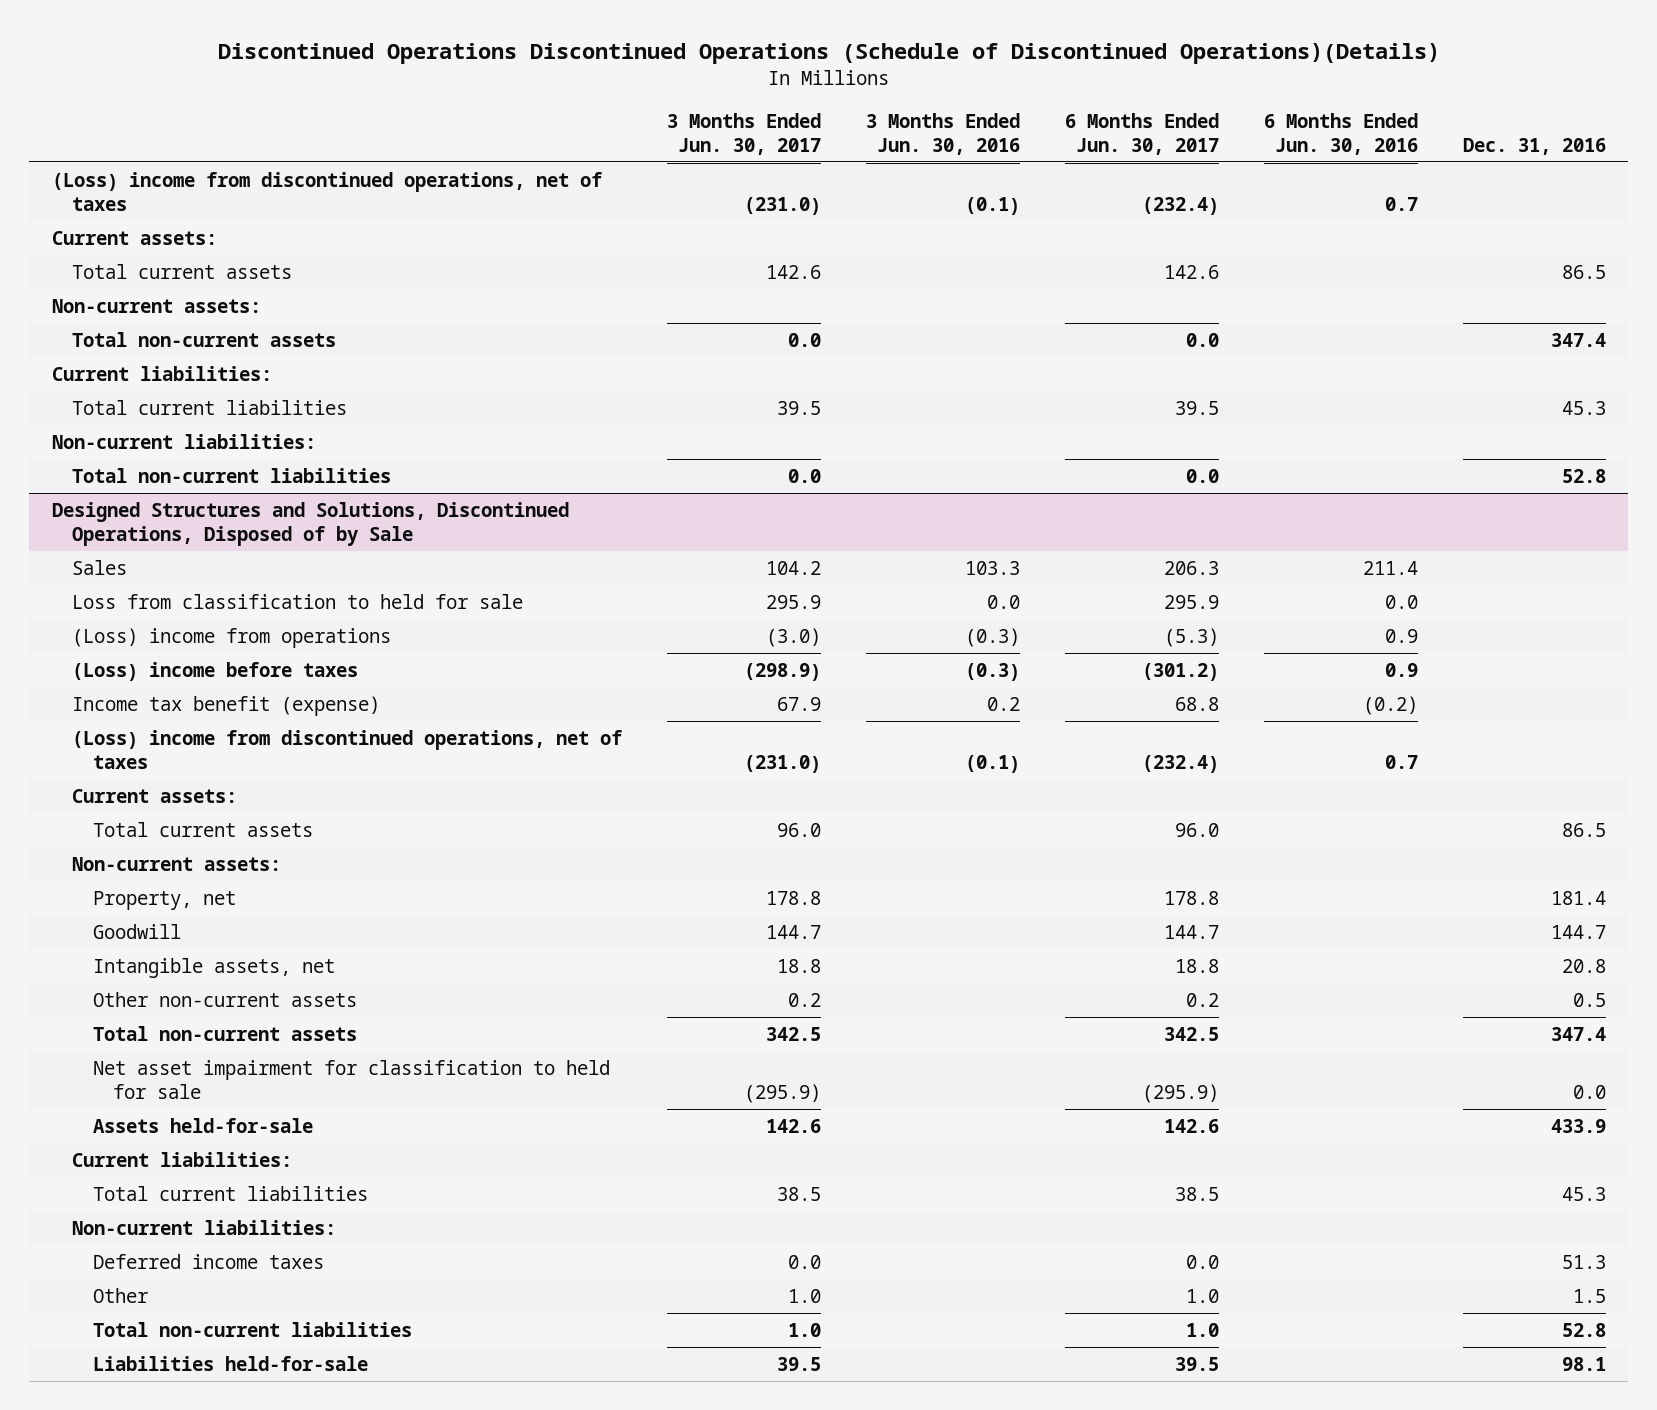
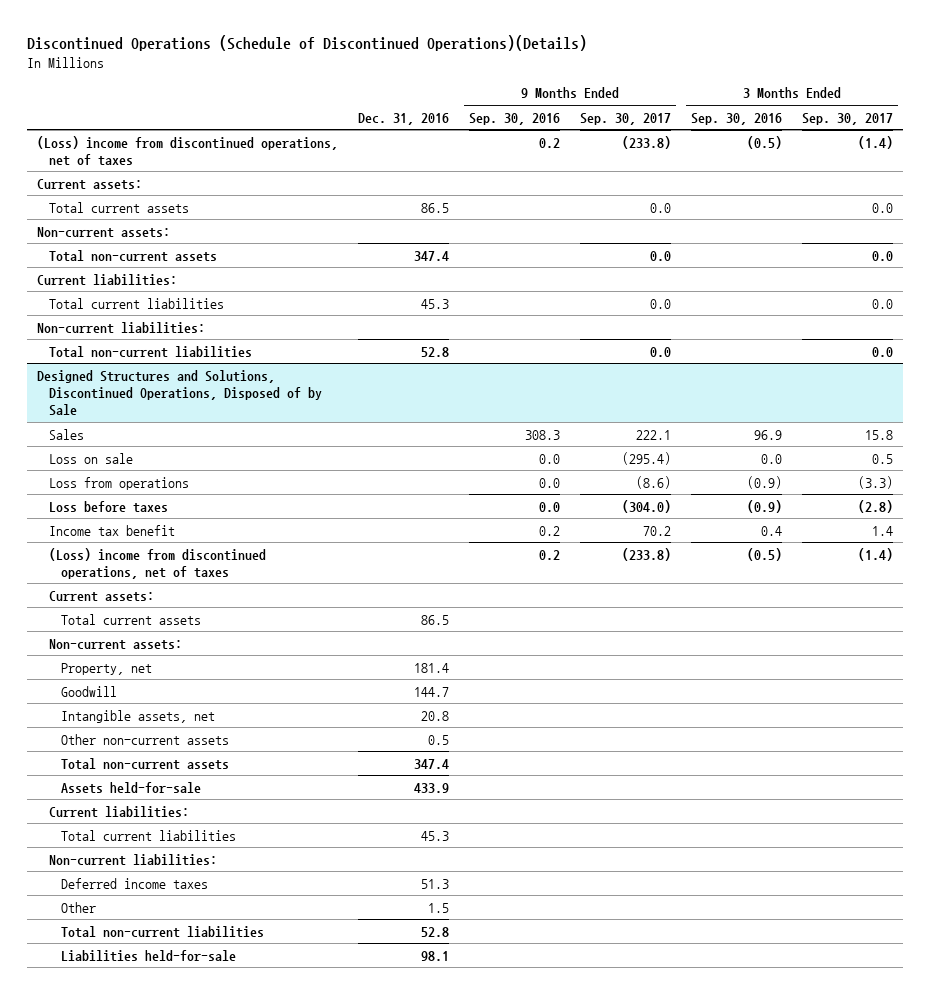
- Discontinued Operations Discontinued Operations (Schedule of Discontinued Operations)(Details)
+ Discontinued Operations (Schedule of Discontinued Operations)(Details)
- | 3 Months Ended Jun. 30, 2017 | 3 Months Ended Jun. 30, 2016 | 6 Months Ended Jun. 30, 2017 | 6 Months Ended Jun. 30, 2016 | Dec. 31, 2016
+ | Dec. 31, 2016 | 9 Months Ended Sep. 30, 2016 | 9 Months Ended Sep. 30, 2017 | 3 Months Ended Sep. 30, 2016 | 3 Months Ended Sep. 30, 2017
@ Designed Structures and Solutions, Discontinued Operations, Disposed of by Sale
- Loss from classification to held for sale | 295.9 | 0.0 | 295.9 | 0.0 |
- (Loss) income from operations | (3.0) | (0.3) | (5.3) | 0.9 |
- (Loss) income before taxes | (298.9) | (0.3) | (301.2) | 0.9 |
- Income tax benefit (expense) | 67.9 | 0.2 | 68.8 | (0.2) |
+ Loss on sale | | 0.0 | (295.4) | 0.0 | 0.5
+ Loss from operations | | 0.0 | (8.6) | (0.9) | (3.3)
+ Loss before taxes | | 0.0 | (304.0) | (0.9) | (2.8)
+ Income tax benefit | | 0.2 | 70.2 | 0.4 | 1.4
- Net asset impairment for classification to held for sale | (295.9) | | (295.9) | | 0.0

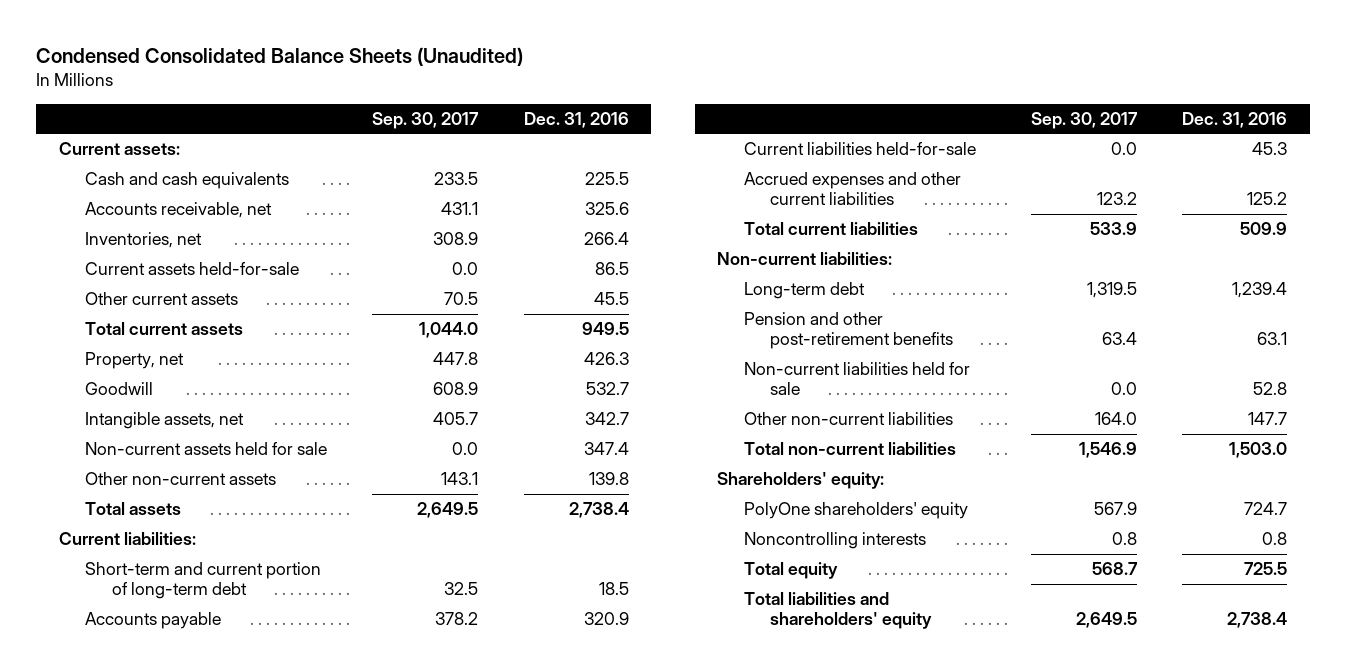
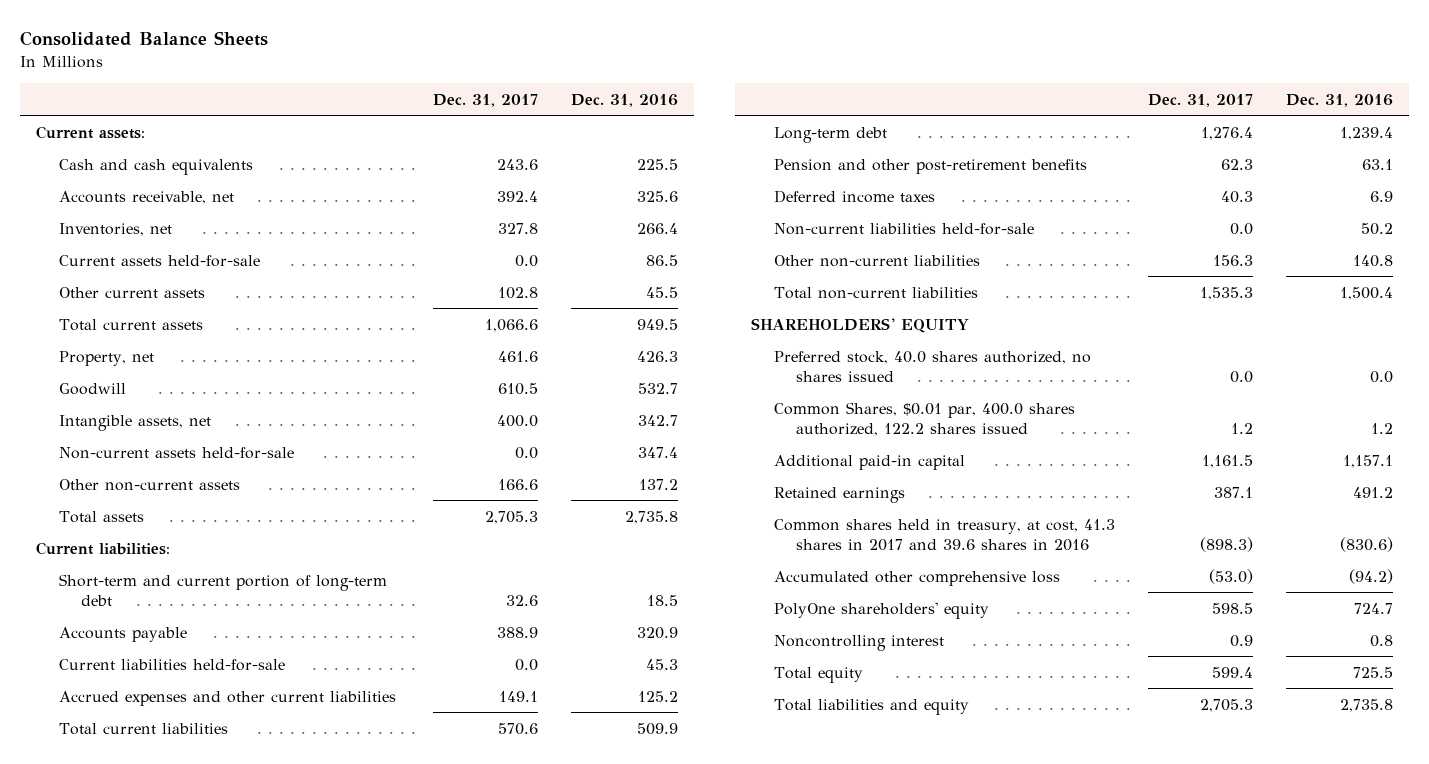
- Condensed Consolidated Balance Sheets (Unaudited)
+ Consolidated Balance Sheets
- | Sep. 30, 2017 | Dec. 31, 2016
+ | Dec. 31, 2017 | Dec. 31, 2016
- Non-current assets held for sale | 0.0 | 347.4
- Other non-current assets | 143.1 | 139.8
- Total assets | 2,649.5 | 2,738.4
+ Non-current assets held-for-sale | 0.0 | 347.4
+ Other non-current assets | 166.6 | 137.2
+ Total assets | 2,705.3 | 2,735.8
- Non-current liabilities:
- Non-current liabilities held for sale | 0.0 | 52.8
- Other non-current liabilities | 164.0 | 147.7
- Total non-current liabilities | 1,546.9 | 1,503.0
- Shareholders' equity:
+ Deferred income taxes | 40.3 | 6.9
+ Non-current liabilities held-for-sale | 0.0 | 50.2
+ Other non-current liabilities | 156.3 | 140.8
+ Total non-current liabilities | 1,535.3 | 1,500.4
+ SHAREHOLDERS' EQUITY
+ Preferred stock, 40.0 shares authorized, no shares issued | 0.0 | 0.0
+ Common Shares, $0.01 par, 400.0 shares authorized, 122.2 shares issued | 1.2 | 1.2
+ Additional paid-in capital | 1,161.5 | 1,157.1
+ Retained earnings | 387.1 | 491.2
+ Common shares held in treasury, at cost, 41.3 shares in 2017 and 39.6 shares in 2016 | (898.3) | (830.6)
+ Accumulated other comprehensive loss | (53.0) | (94.2)
- Noncontrolling interests | 0.8 | 0.8
+ Noncontrolling interest | 0.9 | 0.8
- Total liabilities and shareholders' equity | 2,649.5 | 2,738.4
+ Total liabilities and equity | 2,705.3 | 2,735.8

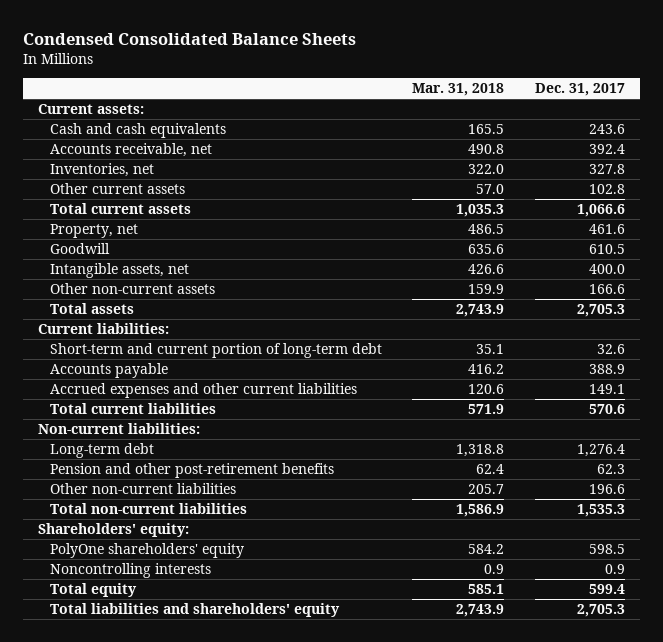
- Consolidated Balance Sheets
+ Condensed Consolidated Balance Sheets
- | Dec. 31, 2017 | Dec. 31, 2016
+ | Mar. 31, 2018 | Dec. 31, 2017
- Current assets held-for-sale | 0.0 | 86.5
- Non-current assets held-for-sale | 0.0 | 347.4
- Current liabilities held-for-sale | 0.0 | 45.3
+ Non-current liabilities:
- Deferred income taxes | 40.3 | 6.9
- Non-current liabilities held-for-sale | 0.0 | 50.2
- Other non-current liabilities | 156.3 | 140.8
+ Other non-current liabilities | 205.7 | 196.6
- SHAREHOLDERS' EQUITY
- Preferred stock, 40.0 shares authorized, no shares issued | 0.0 | 0.0
- Common Shares, $0.01 par, 400.0 shares authorized, 122.2 shares issued | 1.2 | 1.2
- Additional paid-in capital | 1,161.5 | 1,157.1
- Retained earnings | 387.1 | 491.2
- Common shares held in treasury, at cost, 41.3 shares in 2017 and 39.6 shares in 2016 | (898.3) | (830.6)
- Accumulated other comprehensive loss | (53.0) | (94.2)
+ Shareholders' equity:
- Noncontrolling interest | 0.9 | 0.8
+ Noncontrolling interests | 0.9 | 0.9
- Total liabilities and equity | 2,705.3 | 2,735.8
+ Total liabilities and shareholders' equity | 2,743.9 | 2,705.3

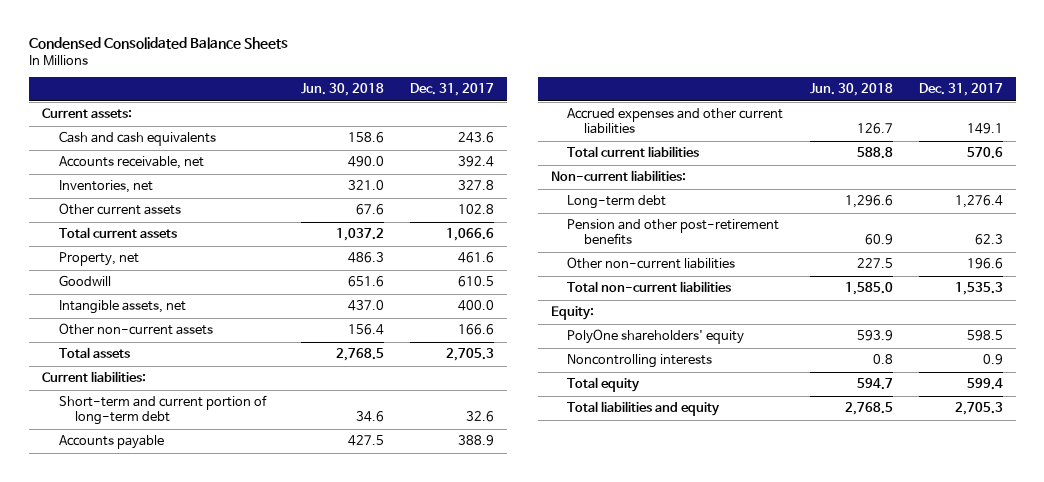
- | Mar. 31, 2018 | Dec. 31, 2017
+ | Jun. 30, 2018 | Dec. 31, 2017
- Shareholders' equity:
+ Equity:
- Total liabilities and shareholders' equity | 2,743.9 | 2,705.3
+ Total liabilities and equity | 2,768.5 | 2,705.3

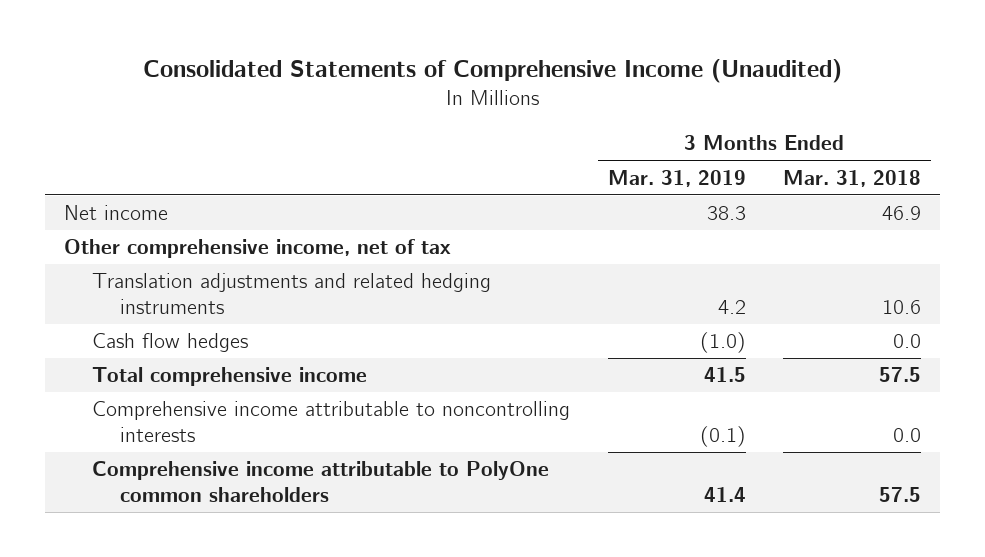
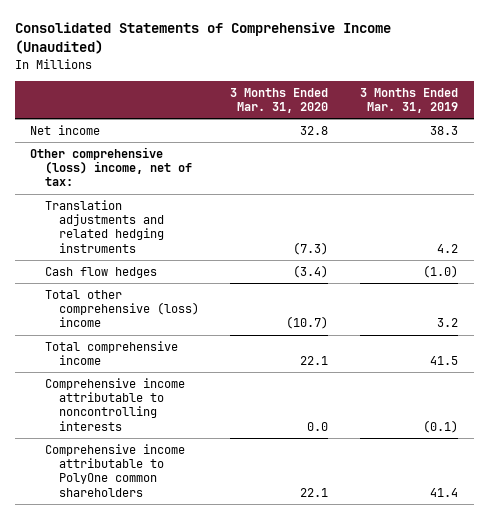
- | 3 Months Ended Mar. 31, 2019 | 3 Months Ended Mar. 31, 2018
+ | 3 Months Ended Mar. 31, 2020 | 3 Months Ended Mar. 31, 2019
- Other comprehensive income, net of tax
+ Other comprehensive (loss) income, net of tax:
+ Total other comprehensive (loss) income | (10.7) | 3.2

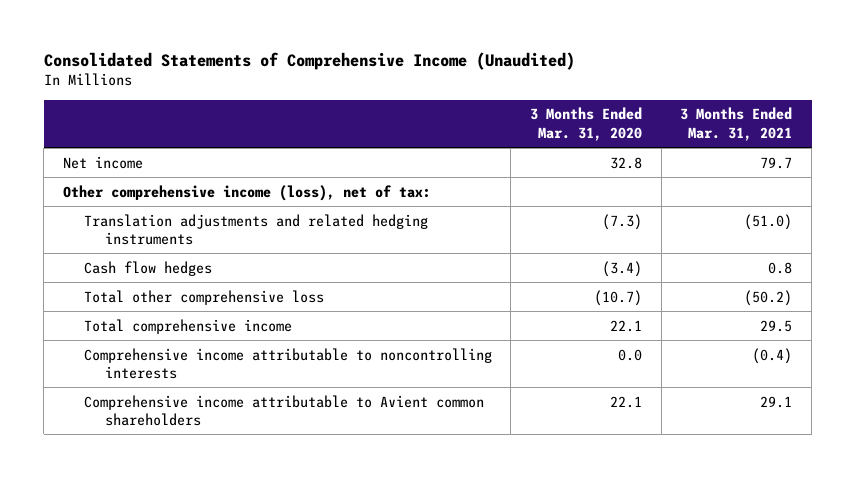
- | 3 Months Ended Mar. 31, 2020 | 3 Months Ended Mar. 31, 2019
+ | 3 Months Ended Mar. 31, 2020 | 3 Months Ended Mar. 31, 2021
- Other comprehensive (loss) income, net of tax:
+ Other comprehensive income (loss), net of tax:
- Total other comprehensive (loss) income | (10.7) | 3.2
+ Total other comprehensive loss | (10.7) | (50.2)
- Comprehensive income attributable to PolyOne common shareholders | 22.1 | 41.4
+ Comprehensive income attributable to Avient common shareholders | 22.1 | 29.1

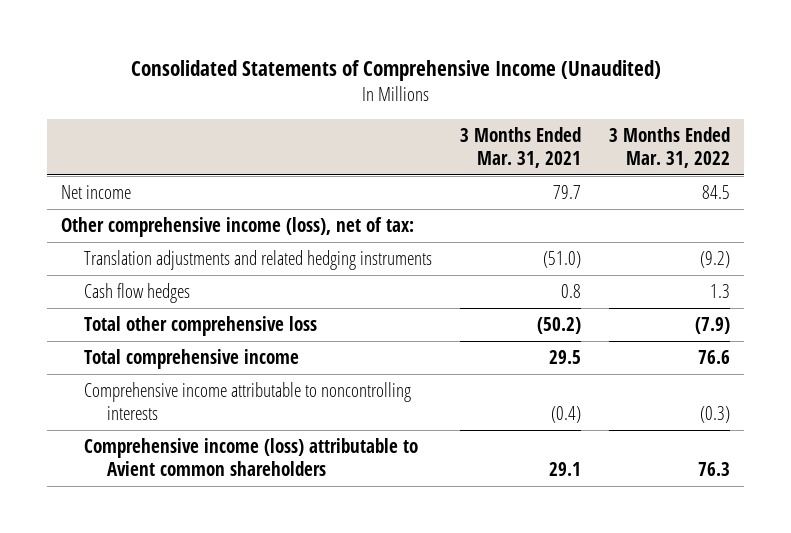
- | 3 Months Ended Mar. 31, 2020 | 3 Months Ended Mar. 31, 2021
+ | 3 Months Ended Mar. 31, 2021 | 3 Months Ended Mar. 31, 2022
- Comprehensive income attributable to Avient common shareholders | 22.1 | 29.1
+ Comprehensive income (loss) attributable to Avient common shareholders | 29.1 | 76.3

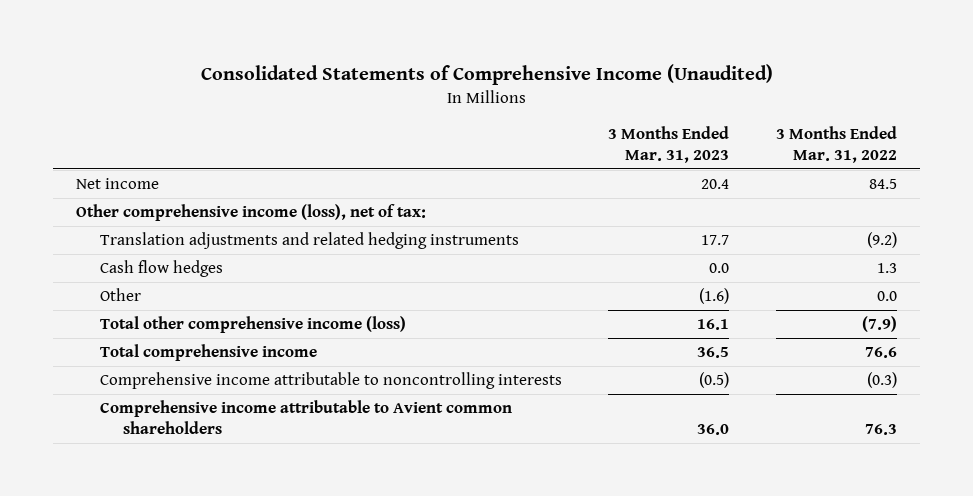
- | 3 Months Ended Mar. 31, 2021 | 3 Months Ended Mar. 31, 2022
+ | 3 Months Ended Mar. 31, 2023 | 3 Months Ended Mar. 31, 2022
- Total other comprehensive loss | (50.2) | (7.9)
+ Other | (1.6) | 0.0
+ Total other comprehensive income (loss) | 16.1 | (7.9)
- Comprehensive income (loss) attributable to Avient common shareholders | 29.1 | 76.3
+ Comprehensive income attributable to Avient common shareholders | 36.0 | 76.3

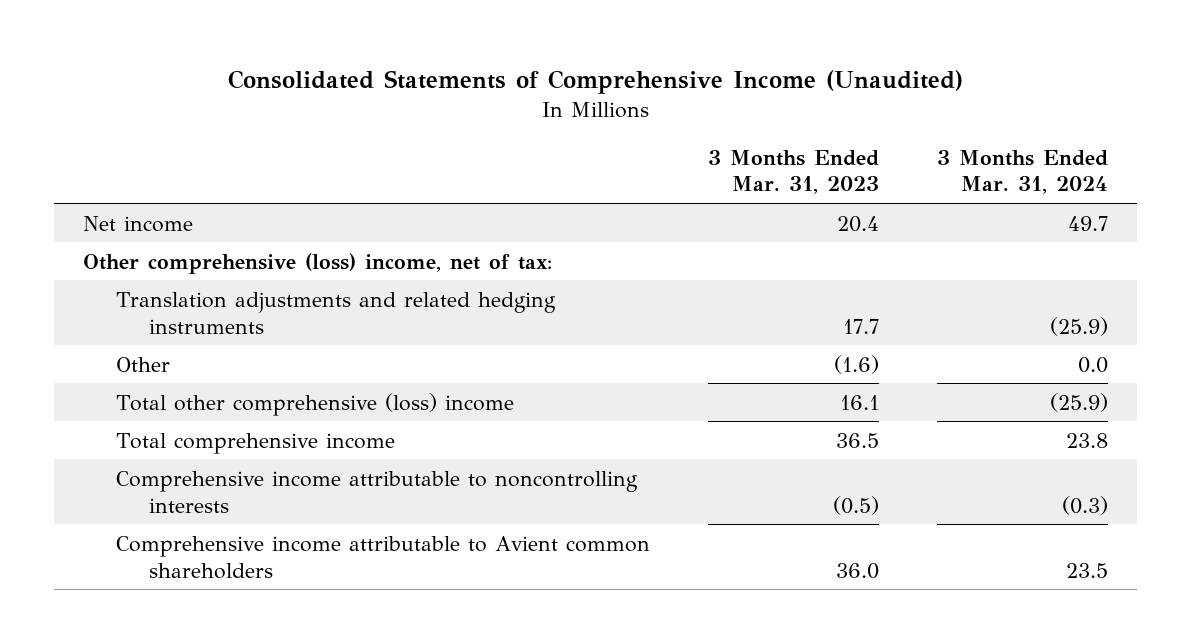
- | 3 Months Ended Mar. 31, 2023 | 3 Months Ended Mar. 31, 2022
+ | 3 Months Ended Mar. 31, 2023 | 3 Months Ended Mar. 31, 2024
- Other comprehensive income (loss), net of tax:
+ Other comprehensive (loss) income, net of tax:
- Cash flow hedges | 0.0 | 1.3
- Total other comprehensive income (loss) | 16.1 | (7.9)
+ Total other comprehensive (loss) income | 16.1 | (25.9)

